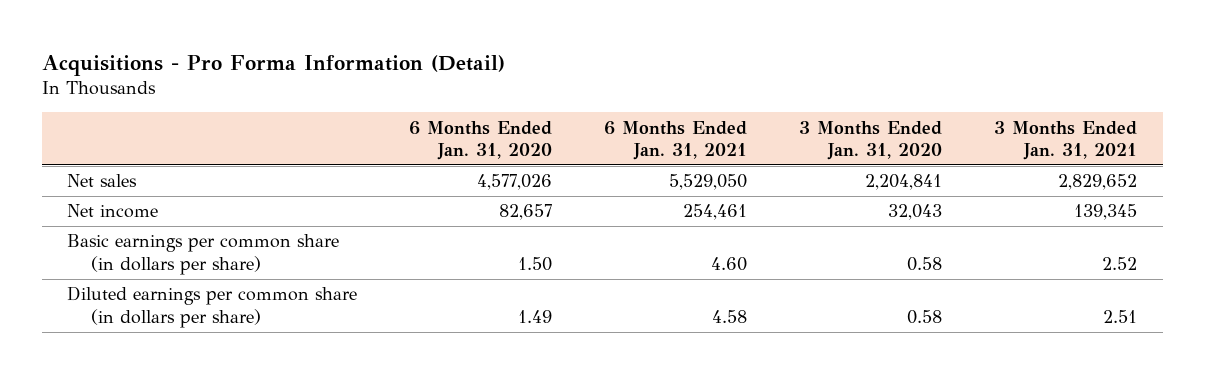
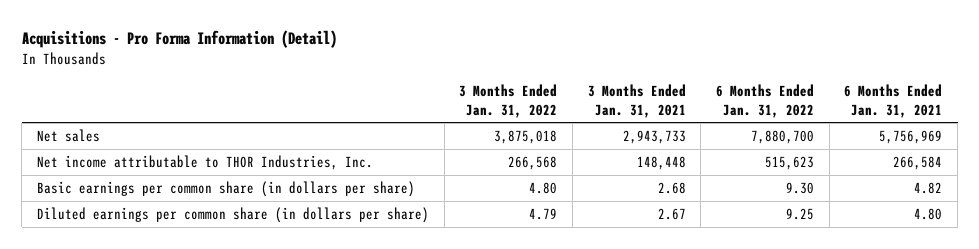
- | 6 Months Ended Jan. 31, 2020 | 6 Months Ended Jan. 31, 2021 | 3 Months Ended Jan. 31, 2020 | 3 Months Ended Jan. 31, 2021
+ | 3 Months Ended Jan. 31, 2022 | 3 Months Ended Jan. 31, 2021 | 6 Months Ended Jan. 31, 2022 | 6 Months Ended Jan. 31, 2021
- Net sales | 4,577,026 | 5,529,050 | 2,204,841 | 2,829,652
- Net income | 82,657 | 254,461 | 32,043 | 139,345
- Basic earnings per common share (in dollars per share) | 1.50 | 4.60 | 0.58 | 2.52
- Diluted earnings per common share (in dollars per share) | 1.49 | 4.58 | 0.58 | 2.51
+ Net sales | 3,875,018 | 2,943,733 | 7,880,700 | 5,756,969
+ Net income attributable to THOR Industries, Inc. | 266,568 | 148,448 | 515,623 | 266,584
+ Basic earnings per common share (in dollars per share) | 4.80 | 2.68 | 9.30 | 4.82
+ Diluted earnings per common share (in dollars per share) | 4.79 | 2.67 | 9.25 | 4.80

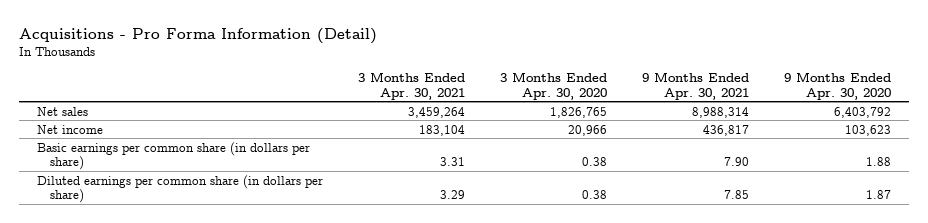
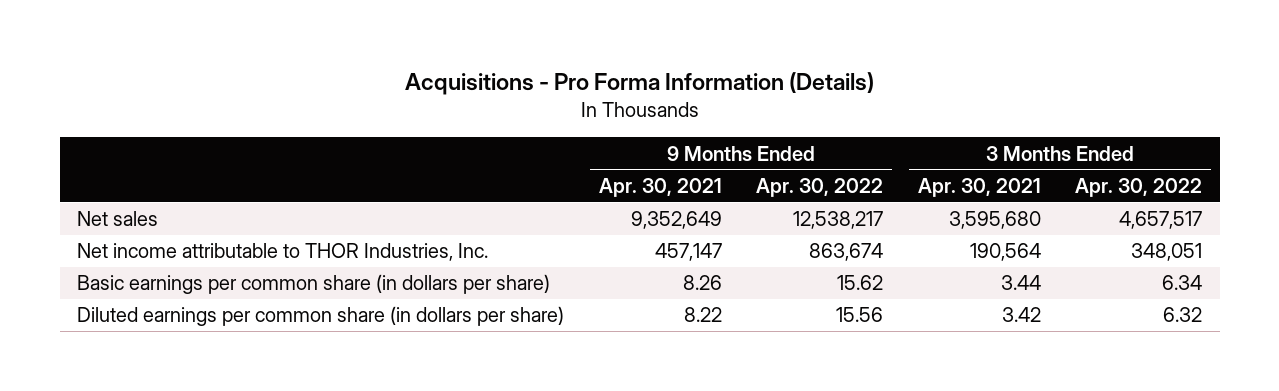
- Acquisitions - Pro Forma Information (Detail)
+ Acquisitions - Pro Forma Information (Details)
- | 3 Months Ended Apr. 30, 2021 | 3 Months Ended Apr. 30, 2020 | 9 Months Ended Apr. 30, 2021 | 9 Months Ended Apr. 30, 2020
+ | 9 Months Ended Apr. 30, 2021 | 9 Months Ended Apr. 30, 2022 | 3 Months Ended Apr. 30, 2021 | 3 Months Ended Apr. 30, 2022
- Net sales | 3,459,264 | 1,826,765 | 8,988,314 | 6,403,792
- Net income | 183,104 | 20,966 | 436,817 | 103,623
- Basic earnings per common share (in dollars per share) | 3.31 | 0.38 | 7.90 | 1.88
- Diluted earnings per common share (in dollars per share) | 3.29 | 0.38 | 7.85 | 1.87
+ Net sales | 9,352,649 | 12,538,217 | 3,595,680 | 4,657,517
+ Net income attributable to THOR Industries, Inc. | 457,147 | 863,674 | 190,564 | 348,051
+ Basic earnings per common share (in dollars per share) | 8.26 | 15.62 | 3.44 | 6.34
+ Diluted earnings per common share (in dollars per share) | 8.22 | 15.56 | 3.42 | 6.32

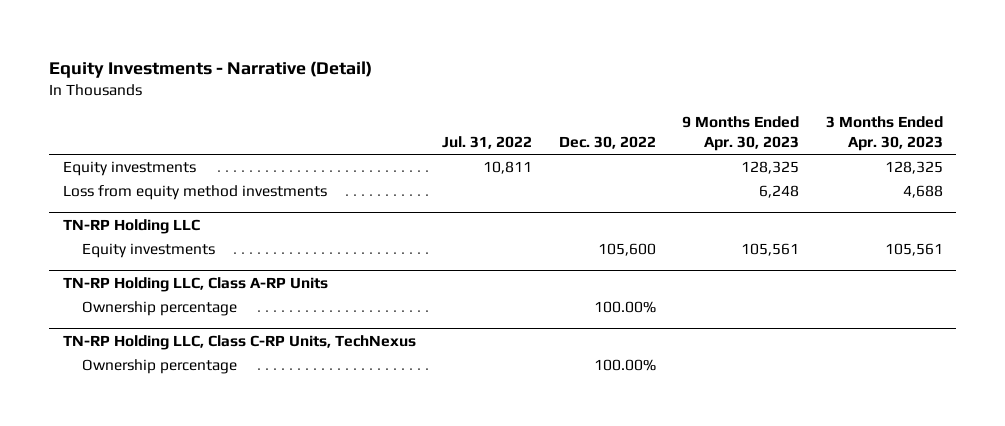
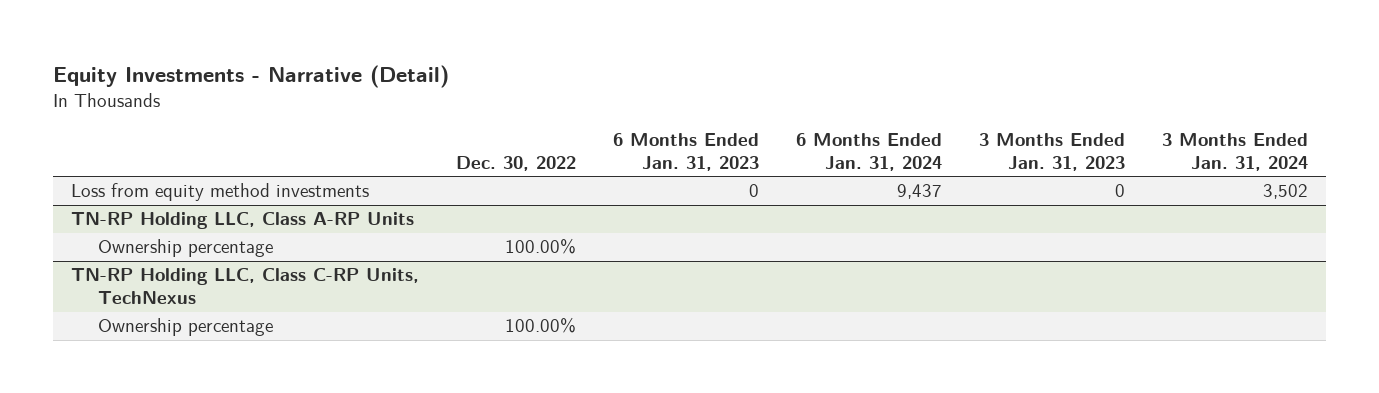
- | Jul. 31, 2022 | Dec. 30, 2022 | 9 Months Ended Apr. 30, 2023 | 3 Months Ended Apr. 30, 2023
+ | Dec. 30, 2022 | 6 Months Ended Jan. 31, 2023 | 6 Months Ended Jan. 31, 2024 | 3 Months Ended Jan. 31, 2023 | 3 Months Ended Jan. 31, 2024
- Equity investments | 10,811 | | 128,325 | 128,325
- TN-RP Holding LLC
- Equity investments | | 105,600 | 105,561 | 105,561

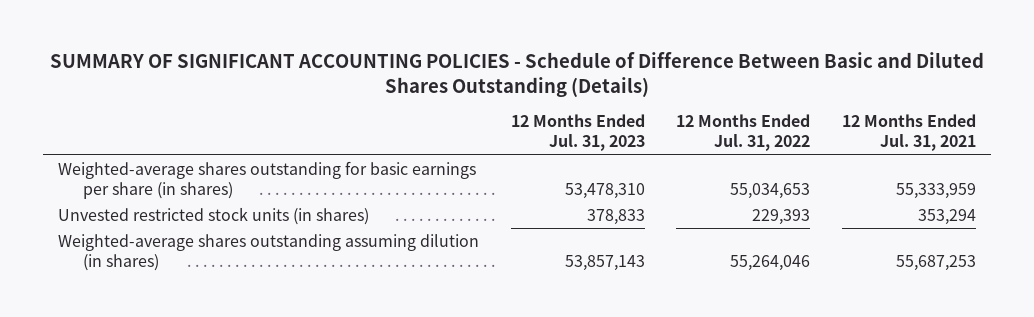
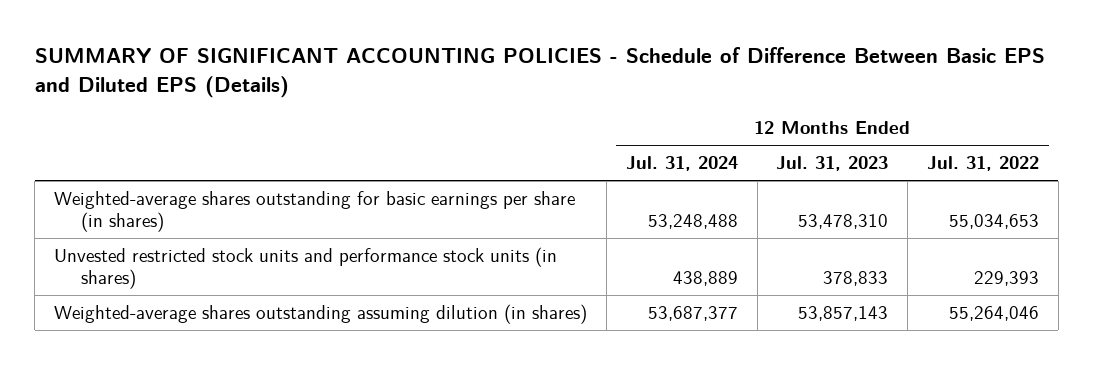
- SUMMARY OF SIGNIFICANT ACCOUNTING POLICIES - Schedule of Difference Between Basic and Diluted Shares Outstanding (Details)
+ SUMMARY OF SIGNIFICANT ACCOUNTING POLICIES - Schedule of Difference Between Basic EPS and Diluted EPS (Details)
- | 12 Months Ended Jul. 31, 2023 | 12 Months Ended Jul. 31, 2022 | 12 Months Ended Jul. 31, 2021
+ | 12 Months Ended Jul. 31, 2024 | 12 Months Ended Jul. 31, 2023 | 12 Months Ended Jul. 31, 2022
- Unvested restricted stock units (in shares) | 378,833 | 229,393 | 353,294
+ Unvested restricted stock units and performance stock units (in shares) | 438,889 | 378,833 | 229,393

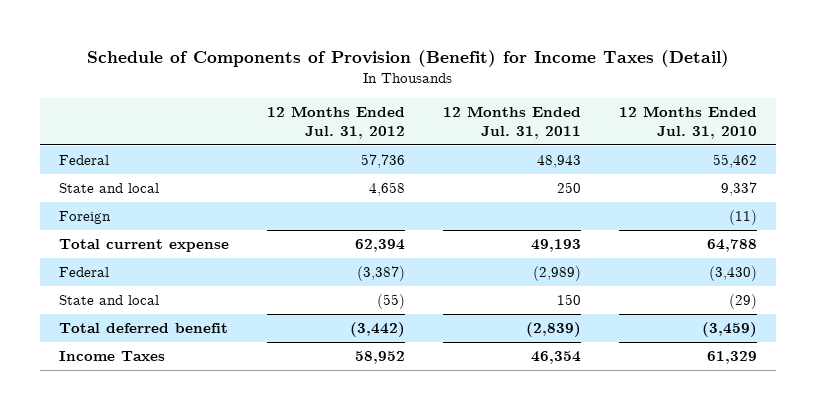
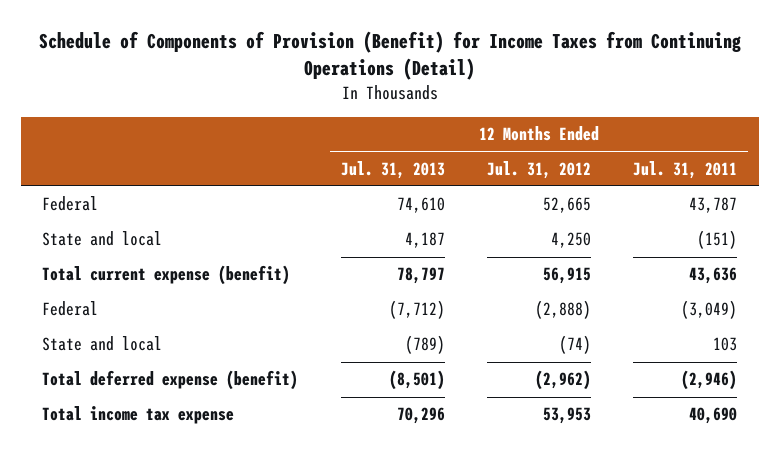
- Schedule of Components of Provision (Benefit) for Income Taxes (Detail)
+ Schedule of Components of Provision (Benefit) for Income Taxes from Continuing Operations (Detail)
- | 12 Months Ended Jul. 31, 2012 | 12 Months Ended Jul. 31, 2011 | 12 Months Ended Jul. 31, 2010
+ | 12 Months Ended Jul. 31, 2013 | 12 Months Ended Jul. 31, 2012 | 12 Months Ended Jul. 31, 2011
- Federal | 57,736 | 48,943 | 55,462
- State and local | 4,658 | 250 | 9,337
- Foreign | | | (11)
- Total current expense | 62,394 | 49,193 | 64,788
- Federal | (3,387) | (2,989) | (3,430)
- State and local | (55) | 150 | (29)
- Total deferred benefit | (3,442) | (2,839) | (3,459)
- Income Taxes | 58,952 | 46,354 | 61,329
+ Federal | 74,610 | 52,665 | 43,787
+ State and local | 4,187 | 4,250 | (151)
+ Total current expense (benefit) | 78,797 | 56,915 | 43,636
+ Federal | (7,712) | (2,888) | (3,049)
+ State and local | (789) | (74) | 103
+ Total deferred expense (benefit) | (8,501) | (2,962) | (2,946)
+ Total income tax expense | 70,296 | 53,953 | 40,690

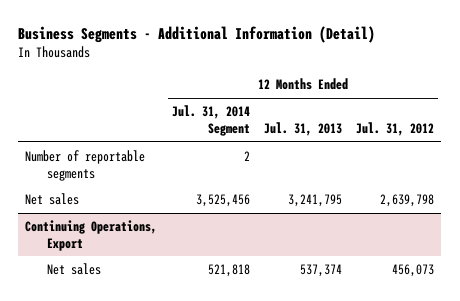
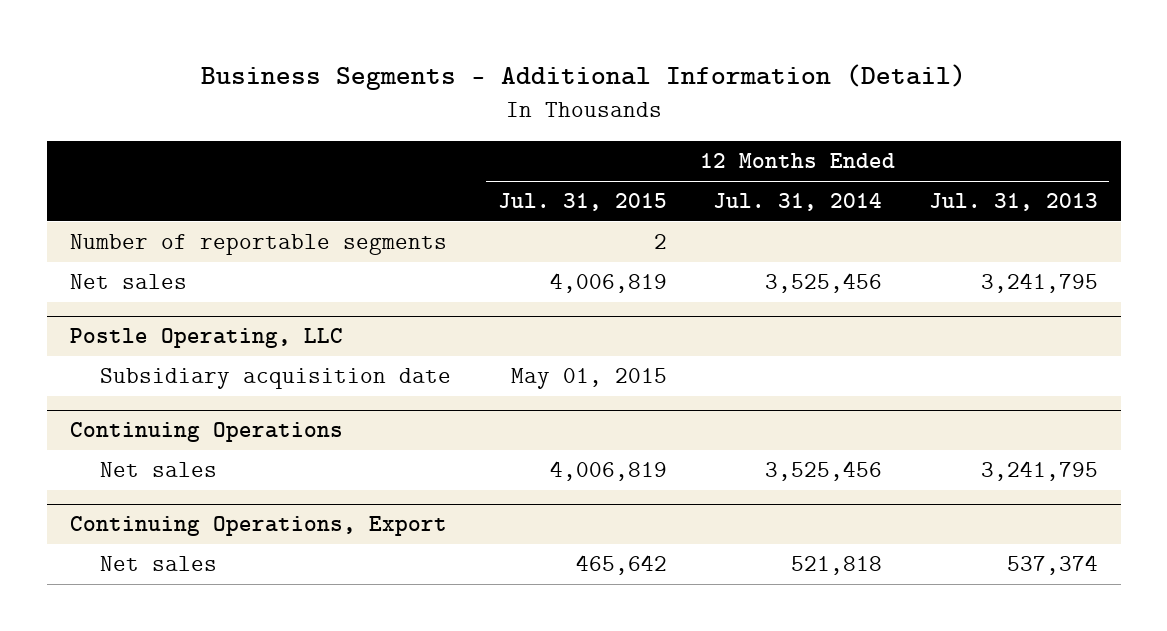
- | 12 Months Ended Jul. 31, 2014 Segment | 12 Months Ended Jul. 31, 2013 | 12 Months Ended Jul. 31, 2012
+ | 12 Months Ended Jul. 31, 2015 | 12 Months Ended Jul. 31, 2014 | 12 Months Ended Jul. 31, 2013
+ Postle Operating, LLC
+ Subsidiary acquisition date | May 01, 2015 | |
+ Continuing Operations
+ Net sales | 4,006,819 | 3,525,456 | 3,241,795

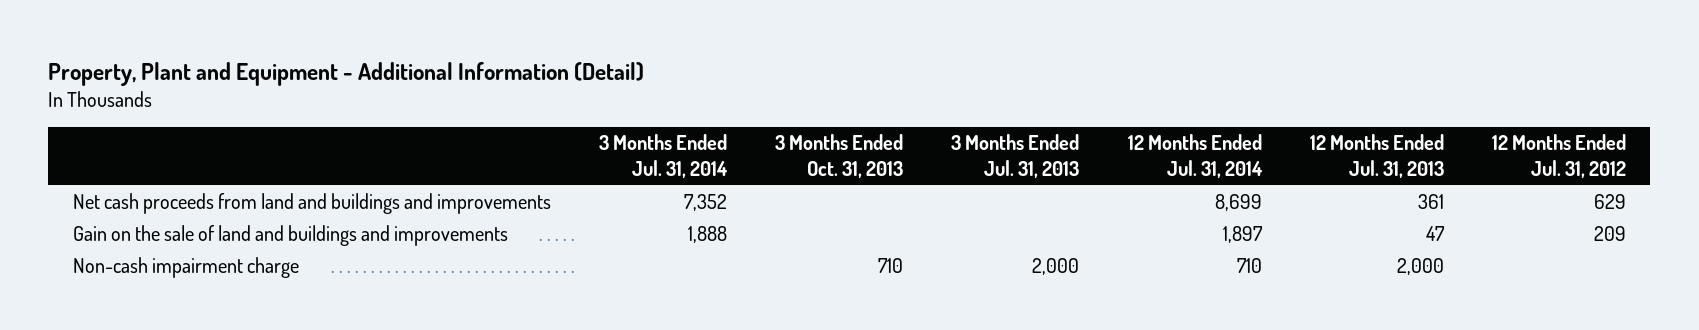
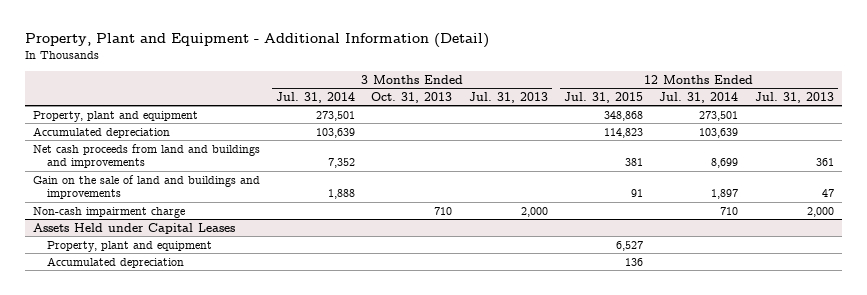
- | 3 Months Ended Jul. 31, 2014 | 3 Months Ended Oct. 31, 2013 | 3 Months Ended Jul. 31, 2013 | 12 Months Ended Jul. 31, 2014 | 12 Months Ended Jul. 31, 2013 | 12 Months Ended Jul. 31, 2012
+ | 3 Months Ended Jul. 31, 2014 | 3 Months Ended Oct. 31, 2013 | 3 Months Ended Jul. 31, 2013 | 12 Months Ended Jul. 31, 2015 | 12 Months Ended Jul. 31, 2014 | 12 Months Ended Jul. 31, 2013
+ Property, plant and equipment | 273,501 | | | 348,868 | 273,501 |
+ Accumulated depreciation | 103,639 | | | 114,823 | 103,639 |
+ Assets Held under Capital Leases
+ Property, plant and equipment | | | | 6,527 | |
+ Accumulated depreciation | | | | 136 | |

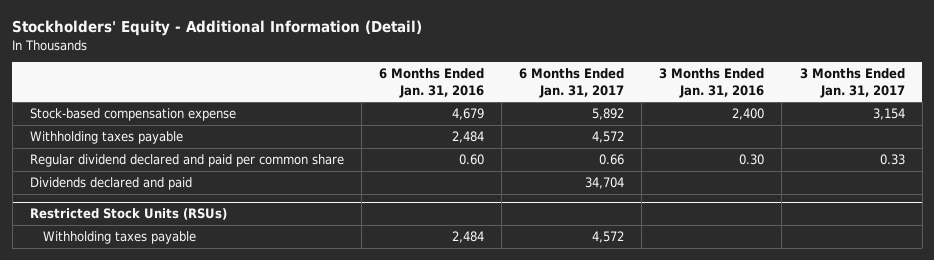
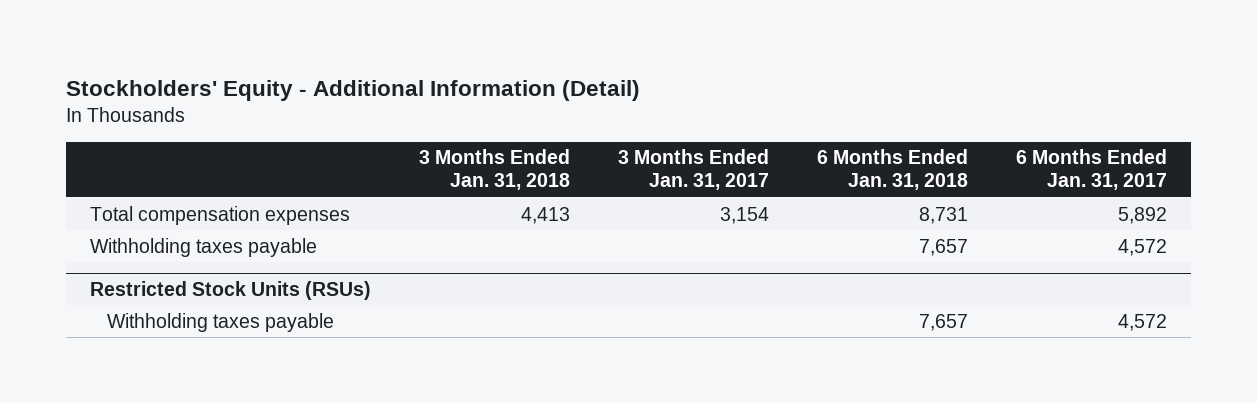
- | 6 Months Ended Jan. 31, 2016 | 6 Months Ended Jan. 31, 2017 | 3 Months Ended Jan. 31, 2016 | 3 Months Ended Jan. 31, 2017
+ | 3 Months Ended Jan. 31, 2018 | 3 Months Ended Jan. 31, 2017 | 6 Months Ended Jan. 31, 2018 | 6 Months Ended Jan. 31, 2017
- Stock-based compensation expense | 4,679 | 5,892 | 2,400 | 3,154
+ Total compensation expenses | 4,413 | 3,154 | 8,731 | 5,892
- Regular dividend declared and paid per common share | 0.60 | 0.66 | 0.30 | 0.33
- Dividends declared and paid | | 34,704 | |

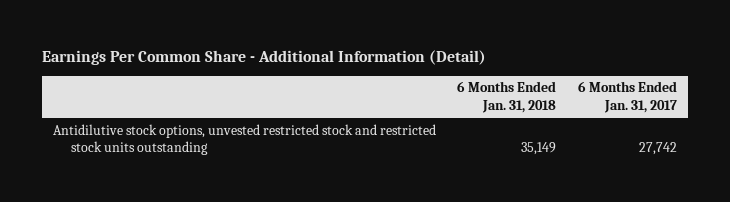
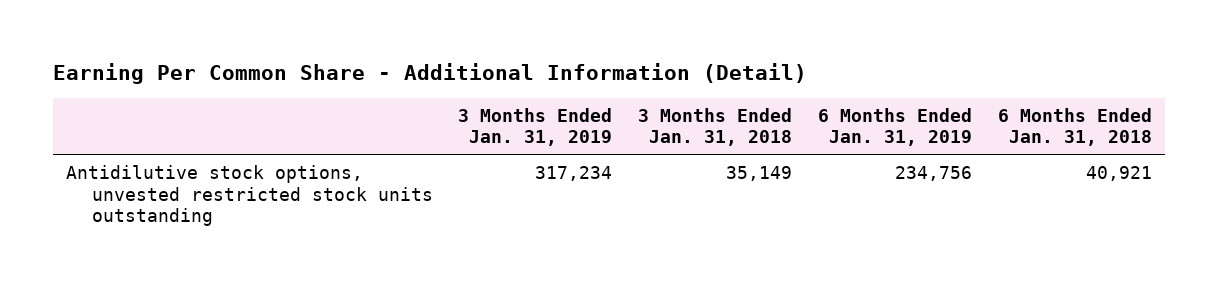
- Earnings Per Common Share - Additional Information (Detail)
+ Earning Per Common Share - Additional Information (Detail)
- | 6 Months Ended Jan. 31, 2018 | 6 Months Ended Jan. 31, 2017
+ | 3 Months Ended Jan. 31, 2019 | 3 Months Ended Jan. 31, 2018 | 6 Months Ended Jan. 31, 2019 | 6 Months Ended Jan. 31, 2018
- Antidilutive stock options, unvested restricted stock and restricted stock units outstanding | 35,149 | 27,742
+ Antidilutive stock options, unvested restricted stock units outstanding | 317,234 | 35,149 | 234,756 | 40,921

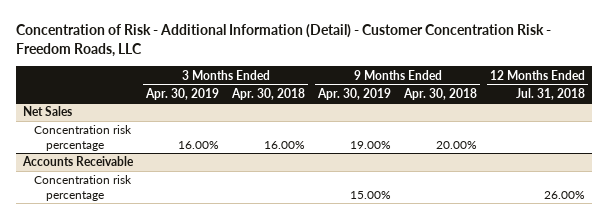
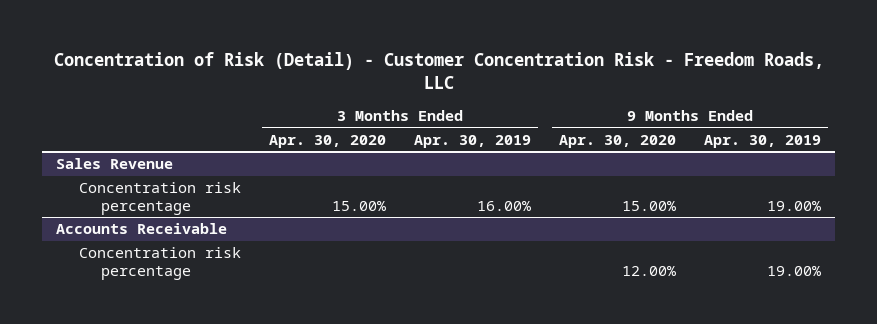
- Concentration of Risk - Additional Information (Detail) - Customer Concentration Risk - Freedom Roads, LLC
+ Concentration of Risk (Detail) - Customer Concentration Risk - Freedom Roads, LLC
- | 3 Months Ended Apr. 30, 2019 | 3 Months Ended Apr. 30, 2018 | 9 Months Ended Apr. 30, 2019 | 9 Months Ended Apr. 30, 2018 | 12 Months Ended Jul. 31, 2018
+ | 3 Months Ended Apr. 30, 2020 | 3 Months Ended Apr. 30, 2019 | 9 Months Ended Apr. 30, 2020 | 9 Months Ended Apr. 30, 2019
- Net Sales
+ Sales Revenue
@ Accounts Receivable
- Concentration risk percentage | | | 15.00% | | 26.00%
+ Concentration risk percentage | | | 12.00% | 19.00%

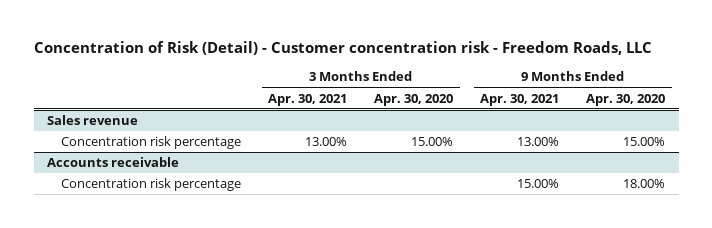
- Concentration of Risk (Detail) - Customer Concentration Risk - Freedom Roads, LLC
+ Concentration of Risk (Detail) - Customer concentration risk - Freedom Roads, LLC
- | 3 Months Ended Apr. 30, 2020 | 3 Months Ended Apr. 30, 2019 | 9 Months Ended Apr. 30, 2020 | 9 Months Ended Apr. 30, 2019
+ | 3 Months Ended Apr. 30, 2021 | 3 Months Ended Apr. 30, 2020 | 9 Months Ended Apr. 30, 2021 | 9 Months Ended Apr. 30, 2020
- Sales Revenue
+ Sales revenue
- Accounts Receivable
- Concentration risk percentage | | | 12.00% | 19.00%
+ Accounts receivable
+ Concentration risk percentage | | | 15.00% | 18.00%

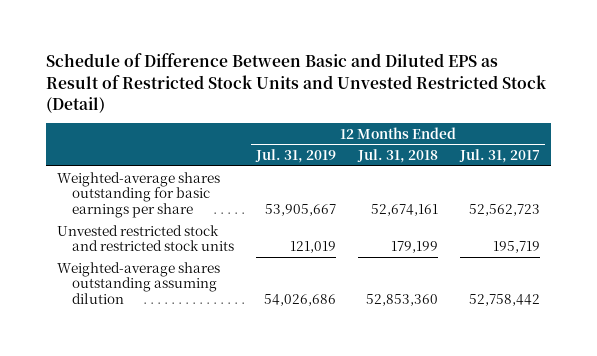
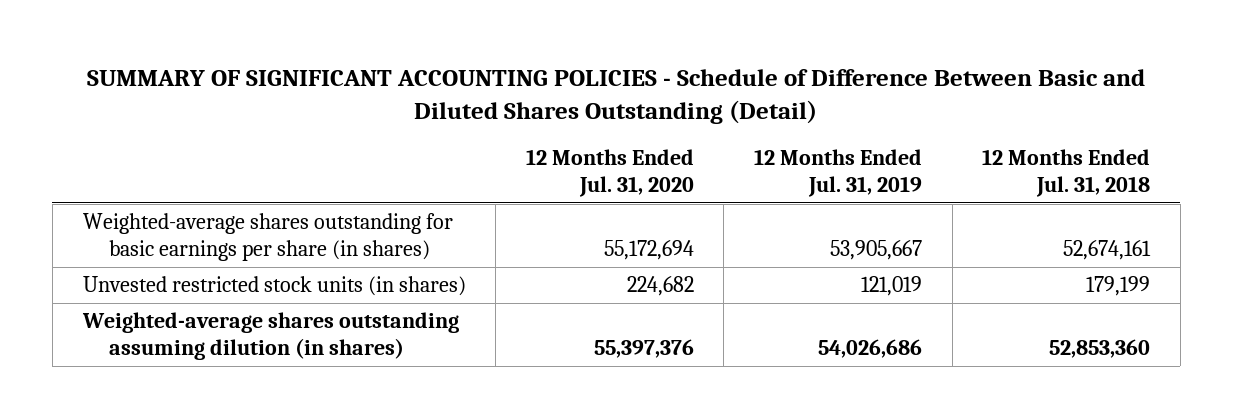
- Schedule of Difference Between Basic and Diluted EPS as Result of Restricted Stock Units and Unvested Restricted Stock (Detail)
+ SUMMARY OF SIGNIFICANT ACCOUNTING POLICIES - Schedule of Difference Between Basic and Diluted Shares Outstanding (Detail)
- | 12 Months Ended Jul. 31, 2019 | 12 Months Ended Jul. 31, 2018 | 12 Months Ended Jul. 31, 2017
+ | 12 Months Ended Jul. 31, 2020 | 12 Months Ended Jul. 31, 2019 | 12 Months Ended Jul. 31, 2018
- Weighted-average shares outstanding for basic earnings per share | 53,905,667 | 52,674,161 | 52,562,723
- Unvested restricted stock and restricted stock units | 121,019 | 179,199 | 195,719
- Weighted-average shares outstanding assuming dilution | 54,026,686 | 52,853,360 | 52,758,442
+ Weighted-average shares outstanding for basic earnings per share (in shares) | 55,172,694 | 53,905,667 | 52,674,161
+ Unvested restricted stock units (in shares) | 224,682 | 121,019 | 179,199
+ Weighted-average shares outstanding assuming dilution (in shares) | 55,397,376 | 54,026,686 | 52,853,360

